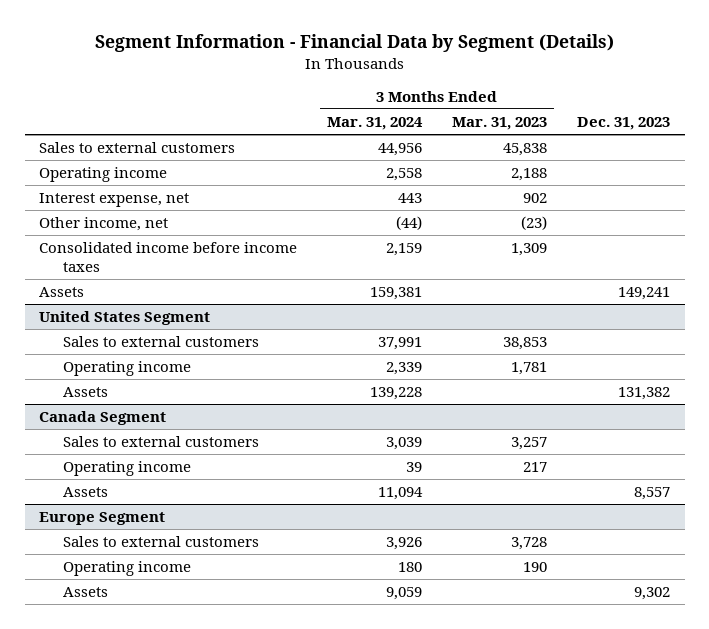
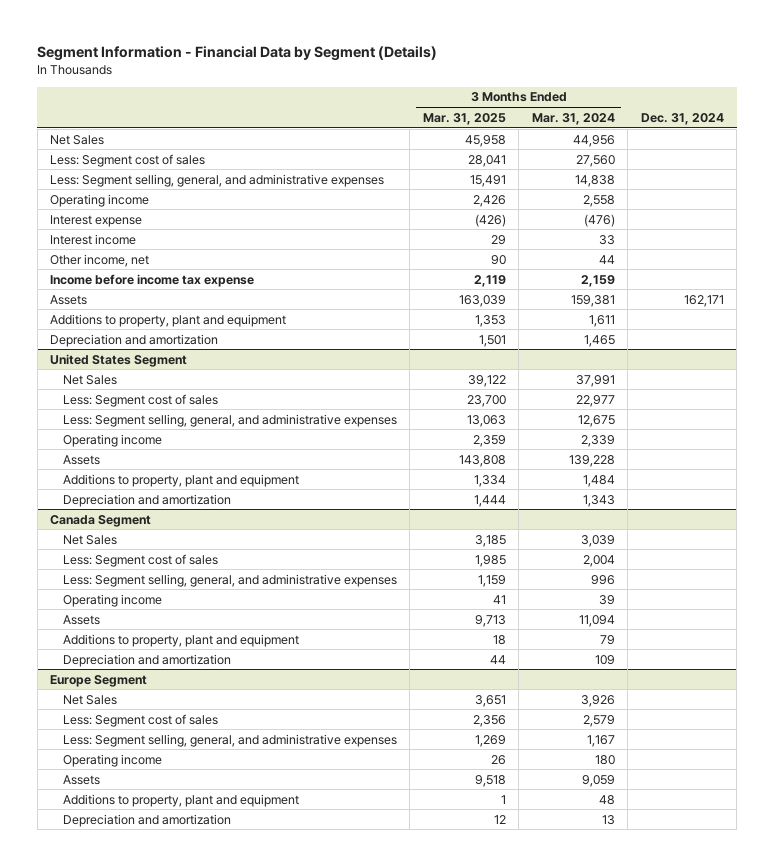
- | 3 Months Ended Mar. 31, 2024 | 3 Months Ended Mar. 31, 2023 | Dec. 31, 2023
+ | 3 Months Ended Mar. 31, 2025 | 3 Months Ended Mar. 31, 2024 | Dec. 31, 2024
- Sales to external customers | 44,956 | 45,838 |
+ Net Sales | 45,958 | 44,956 |
+ Less: Segment cost of sales | 28,041 | 27,560 |
+ Less: Segment selling, general, and administrative expenses | 15,491 | 14,838 |
- Interest expense, net | 443 | 902 |
- Other income, net | (44) | (23) |
- Consolidated income before income taxes | 2,159 | 1,309 |
+ Interest expense | (426) | (476) |
+ Interest income | 29 | 33 |
+ Other income, net | 90 | 44 |
+ Income before income tax expense | 2,119 | 2,159 |
+ Additions to property, plant and equipment | 1,353 | 1,611 |
+ Depreciation and amortization | 1,501 | 1,465 |
@ United States Segment
- Sales to external customers | 37,991 | 38,853 |
+ Net Sales | 39,122 | 37,991 |
+ Less: Segment cost of sales | 23,700 | 22,977 |
+ Less: Segment selling, general, and administrative expenses | 13,063 | 12,675 |
+ Additions to property, plant and equipment | 1,334 | 1,484 |
+ Depreciation and amortization | 1,444 | 1,343 |
@ Canada Segment
- Sales to external customers | 3,039 | 3,257 |
+ Net Sales | 3,185 | 3,039 |
+ Less: Segment cost of sales | 1,985 | 2,004 |
+ Less: Segment selling, general, and administrative expenses | 1,159 | 996 |
+ Additions to property, plant and equipment | 18 | 79 |
+ Depreciation and amortization | 44 | 109 |
@ Europe Segment
- Sales to external customers | 3,926 | 3,728 |
+ Net Sales | 3,651 | 3,926 |
+ Less: Segment cost of sales | 2,356 | 2,579 |
+ Less: Segment selling, general, and administrative expenses | 1,269 | 1,167 |
+ Additions to property, plant and equipment | 1 | 48 |
+ Depreciation and amortization | 12 | 13 |

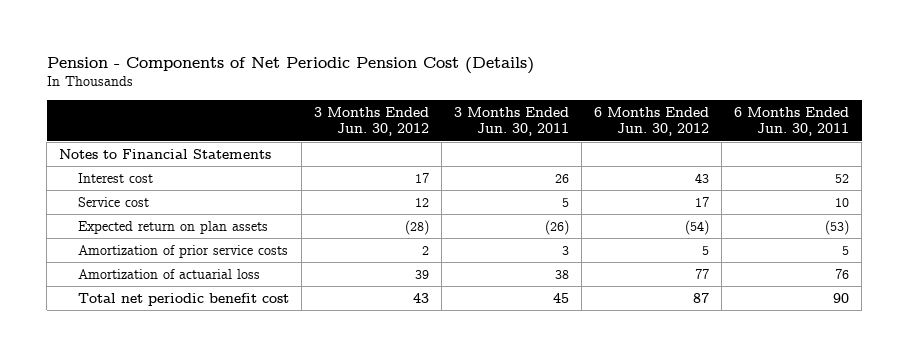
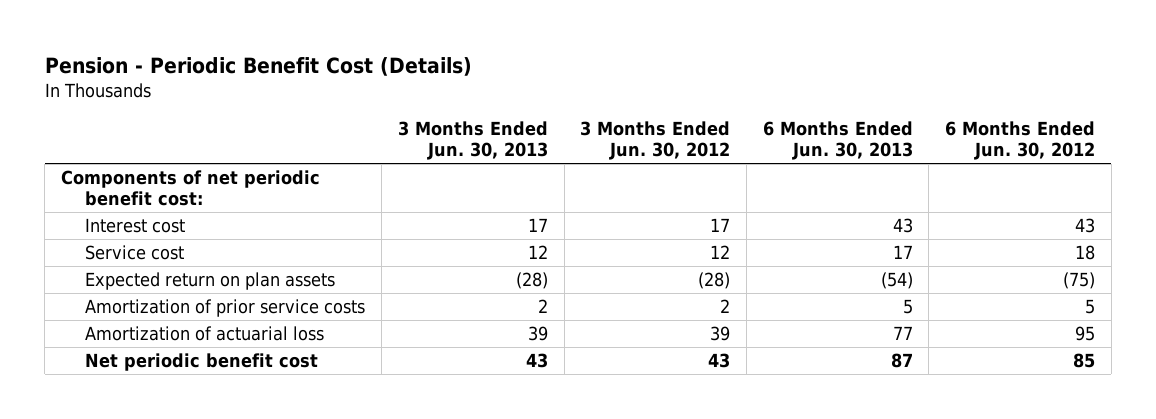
- Pension - Components of Net Periodic Pension Cost (Details)
+ Pension - Periodic Benefit Cost (Details)
- | 3 Months Ended Jun. 30, 2012 | 3 Months Ended Jun. 30, 2011 | 6 Months Ended Jun. 30, 2012 | 6 Months Ended Jun. 30, 2011
+ | 3 Months Ended Jun. 30, 2013 | 3 Months Ended Jun. 30, 2012 | 6 Months Ended Jun. 30, 2013 | 6 Months Ended Jun. 30, 2012
- Notes to Financial Statements
+ Components of net periodic benefit cost:
- Service cost | 12 | 5 | 17 | 10
- Expected return on plan assets | (28) | (26) | (54) | (53)
+ Service cost | 12 | 12 | 17 | 18
+ Expected return on plan assets | (28) | (28) | (54) | (75)
- Amortization of actuarial loss | 39 | 38 | 77 | 76
- Total net periodic benefit cost | 43 | 45 | 87 | 90
+ Amortization of actuarial loss | 39 | 39 | 77 | 95
+ Net periodic benefit cost | 43 | 43 | 87 | 85

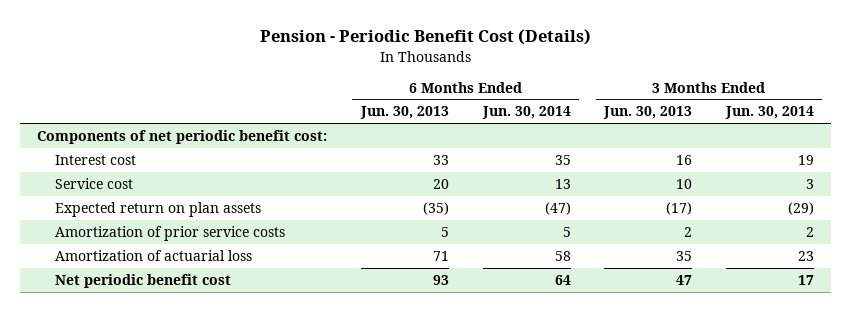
- | 3 Months Ended Jun. 30, 2013 | 3 Months Ended Jun. 30, 2012 | 6 Months Ended Jun. 30, 2013 | 6 Months Ended Jun. 30, 2012
+ | 6 Months Ended Jun. 30, 2013 | 6 Months Ended Jun. 30, 2014 | 3 Months Ended Jun. 30, 2013 | 3 Months Ended Jun. 30, 2014
- Interest cost | 17 | 17 | 43 | 43
- Service cost | 12 | 12 | 17 | 18
- Expected return on plan assets | (28) | (28) | (54) | (75)
+ Interest cost | 33 | 35 | 16 | 19
+ Service cost | 20 | 13 | 10 | 3
+ Expected return on plan assets | (35) | (47) | (17) | (29)
- Amortization of actuarial loss | 39 | 39 | 77 | 95
- Net periodic benefit cost | 43 | 43 | 87 | 85
+ Amortization of actuarial loss | 71 | 58 | 35 | 23
+ Net periodic benefit cost | 93 | 64 | 47 | 17

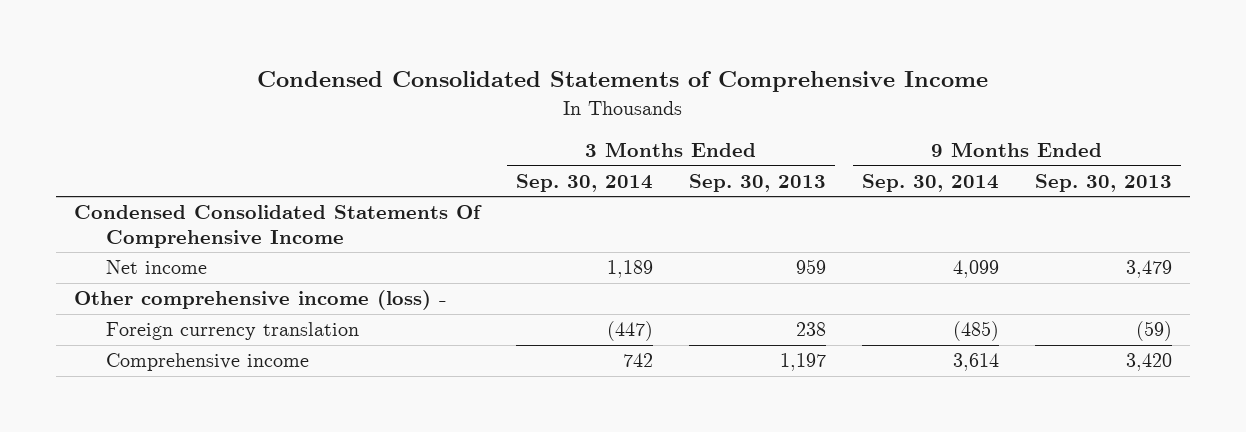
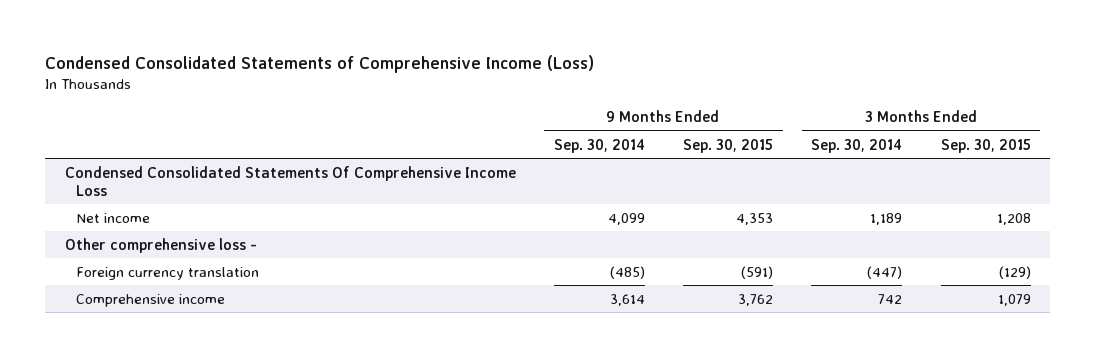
- Condensed Consolidated Statements of Comprehensive Income
+ Condensed Consolidated Statements of Comprehensive Income (Loss)
- | 3 Months Ended Sep. 30, 2014 | 3 Months Ended Sep. 30, 2013 | 9 Months Ended Sep. 30, 2014 | 9 Months Ended Sep. 30, 2013
+ | 9 Months Ended Sep. 30, 2014 | 9 Months Ended Sep. 30, 2015 | 3 Months Ended Sep. 30, 2014 | 3 Months Ended Sep. 30, 2015
- Condensed Consolidated Statements Of Comprehensive Income
+ Condensed Consolidated Statements Of Comprehensive Income Loss
- Other comprehensive income (loss) -
+ Other comprehensive loss -

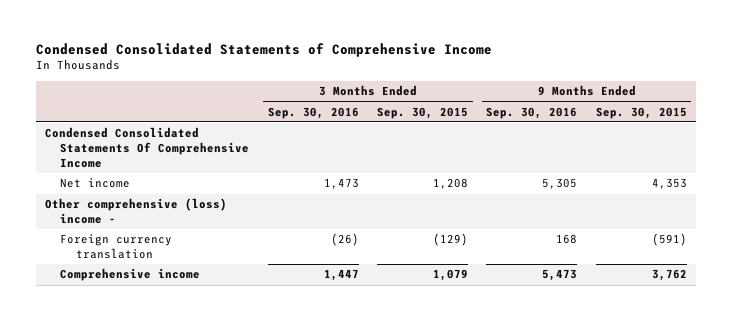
- Condensed Consolidated Statements of Comprehensive Income (Loss)
+ Condensed Consolidated Statements of Comprehensive Income
- | 9 Months Ended Sep. 30, 2014 | 9 Months Ended Sep. 30, 2015 | 3 Months Ended Sep. 30, 2014 | 3 Months Ended Sep. 30, 2015
+ | 3 Months Ended Sep. 30, 2016 | 3 Months Ended Sep. 30, 2015 | 9 Months Ended Sep. 30, 2016 | 9 Months Ended Sep. 30, 2015
- Condensed Consolidated Statements Of Comprehensive Income Loss
+ Condensed Consolidated Statements Of Comprehensive Income
- Other comprehensive loss -
+ Other comprehensive (loss) income -

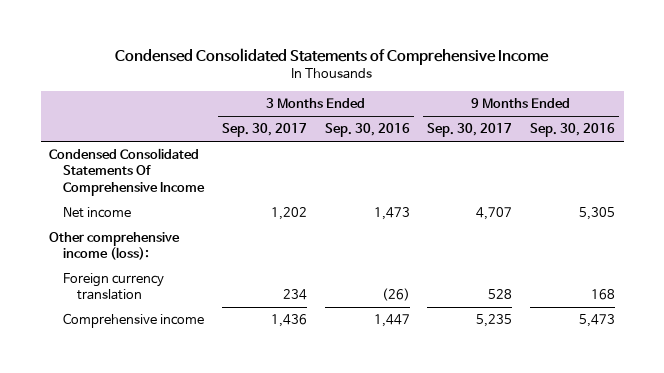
- | 3 Months Ended Sep. 30, 2016 | 3 Months Ended Sep. 30, 2015 | 9 Months Ended Sep. 30, 2016 | 9 Months Ended Sep. 30, 2015
+ | 3 Months Ended Sep. 30, 2017 | 3 Months Ended Sep. 30, 2016 | 9 Months Ended Sep. 30, 2017 | 9 Months Ended Sep. 30, 2016
- Other comprehensive (loss) income -
+ Other comprehensive income (loss):

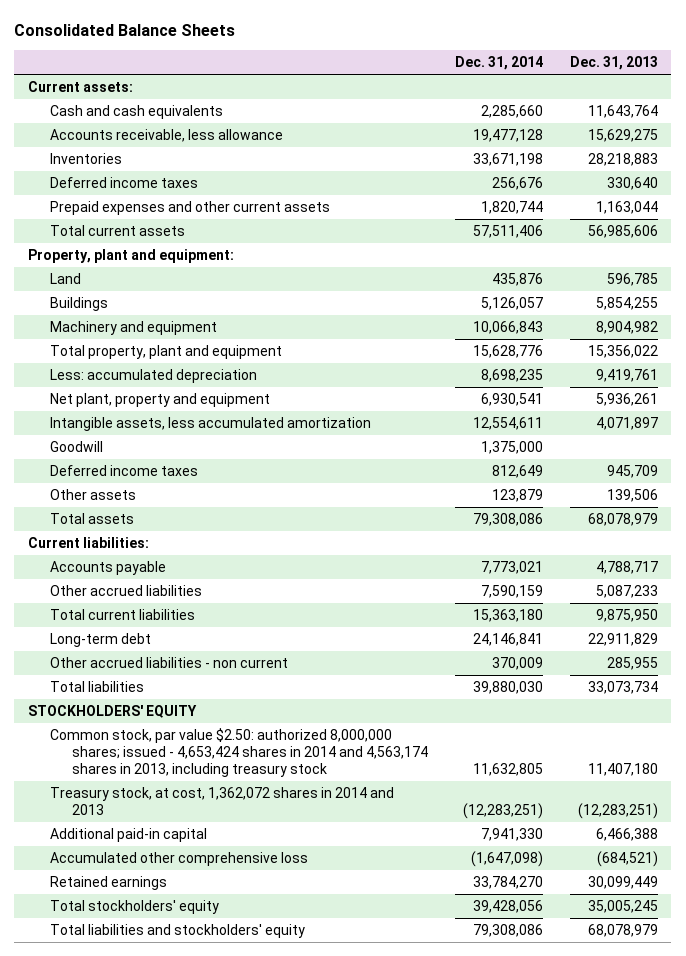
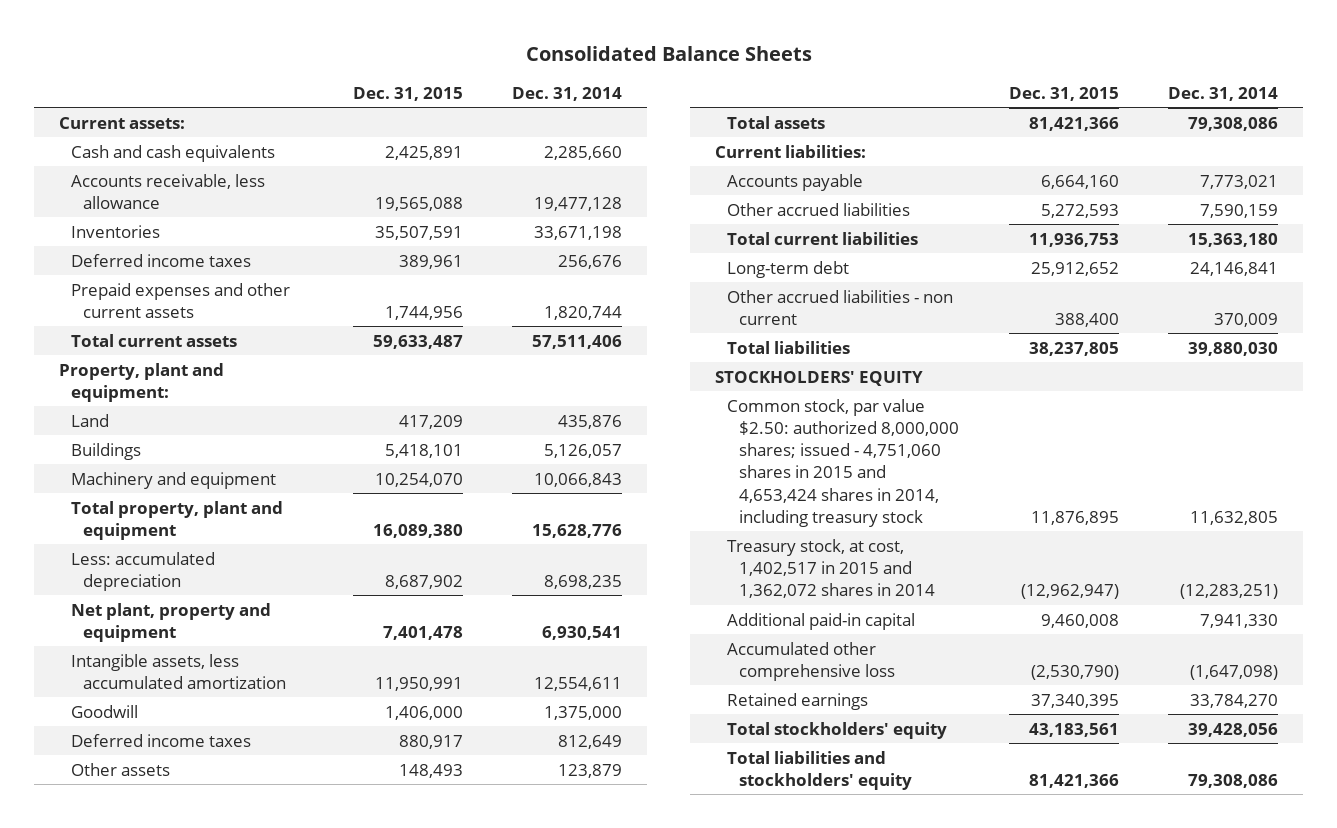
- | Dec. 31, 2014 | Dec. 31, 2013
+ | Dec. 31, 2015 | Dec. 31, 2014
- Common stock, par value $2.50: authorized 8,000,000 shares; issued - 4,653,424 shares in 2014 and 4,563,174 shares in 2013, including treasury stock | 11,632,805 | 11,407,180
- Treasury stock, at cost, 1,362,072 shares in 2014 and 2013 | (12,283,251) | (12,283,251)
+ Common stock, par value $2.50: authorized 8,000,000 shares; issued - 4,751,060 shares in 2015 and 4,653,424 shares in 2014, including treasury stock | 11,876,895 | 11,632,805
+ Treasury stock, at cost, 1,402,517 in 2015 and 1,362,072 shares in 2014 | (12,962,947) | (12,283,251)

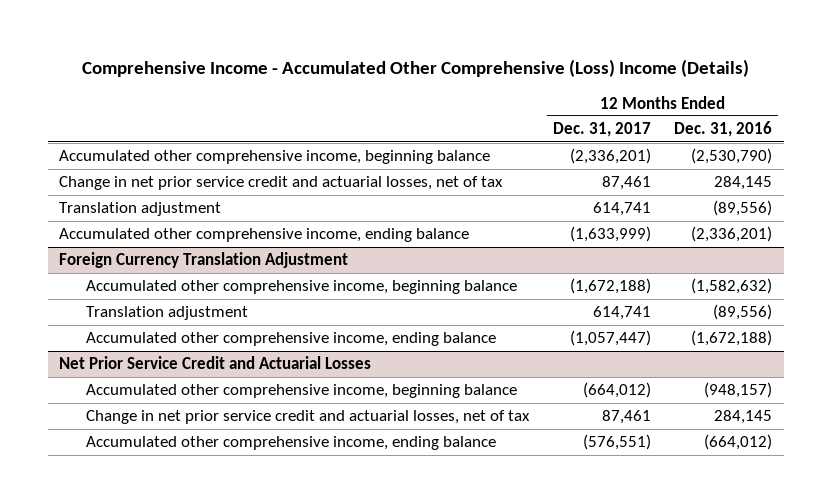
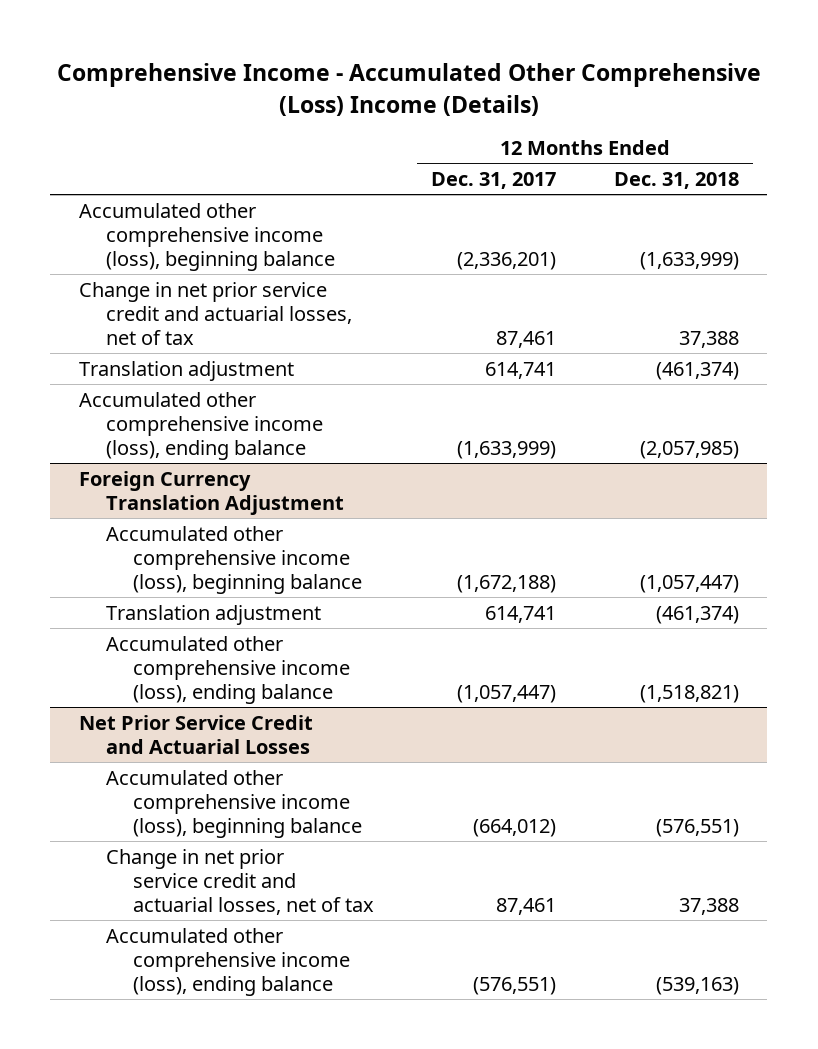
- | 12 Months Ended Dec. 31, 2017 | 12 Months Ended Dec. 31, 2016
+ | 12 Months Ended Dec. 31, 2017 | 12 Months Ended Dec. 31, 2018
- Accumulated other comprehensive income, beginning balance | (2,336,201) | (2,530,790)
+ Accumulated other comprehensive income (loss), beginning balance | (2,336,201) | (1,633,999)
- Accumulated other comprehensive income, ending balance | (1,633,999) | (2,336,201)
+ Accumulated other comprehensive income (loss), ending balance | (1,633,999) | (2,057,985)
@ Foreign Currency Translation Adjustment
- Accumulated other comprehensive income, beginning balance | (1,672,188) | (1,582,632)
+ Accumulated other comprehensive income (loss), beginning balance | (1,672,188) | (1,057,447)
- Accumulated other comprehensive income, ending balance | (1,057,447) | (1,672,188)
+ Accumulated other comprehensive income (loss), ending balance | (1,057,447) | (1,518,821)
@ Net Prior Service Credit and Actuarial Losses
- Accumulated other comprehensive income, beginning balance | (664,012) | (948,157)
+ Accumulated other comprehensive income (loss), beginning balance | (664,012) | (576,551)
- Accumulated other comprehensive income, ending balance | (576,551) | (664,012)
+ Accumulated other comprehensive income (loss), ending balance | (576,551) | (539,163)

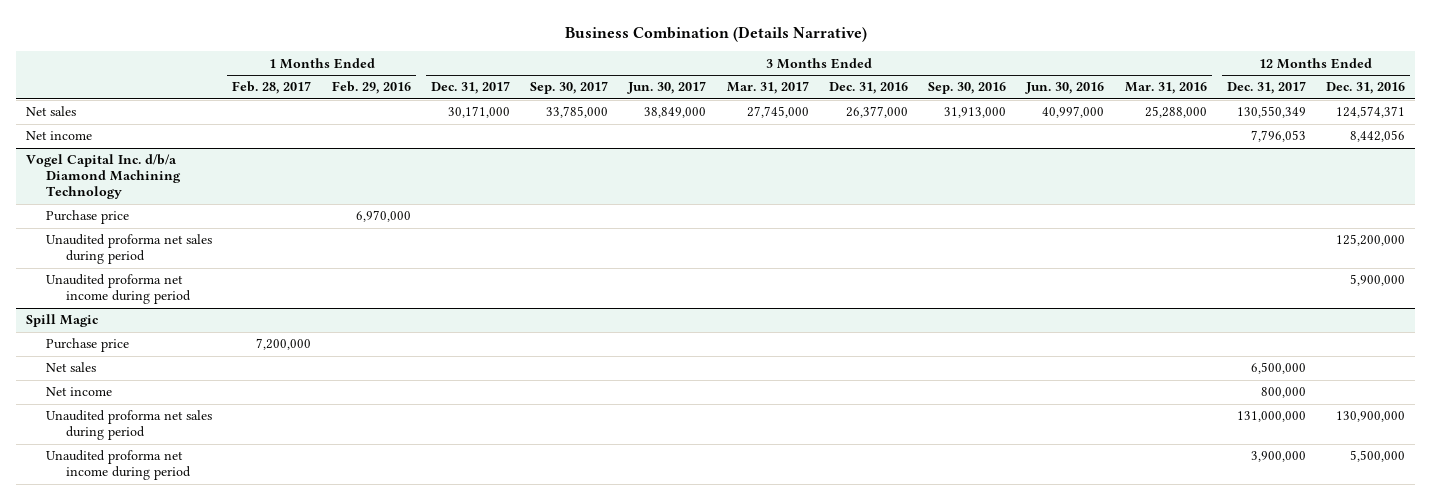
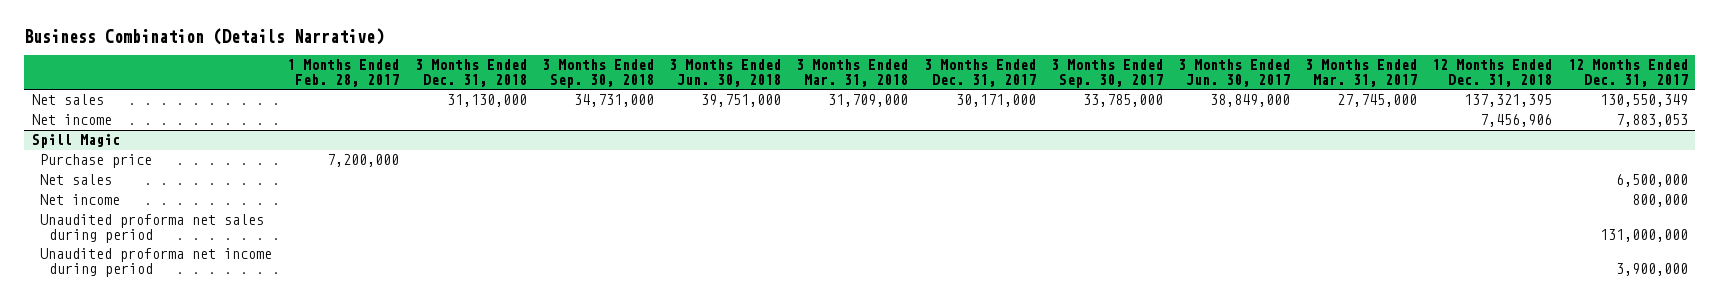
- | 1 Months Ended Feb. 28, 2017 | 1 Months Ended Feb. 29, 2016 | 3 Months Ended Dec. 31, 2017 | 3 Months Ended Sep. 30, 2017 | 3 Months Ended Jun. 30, 2017 | 3 Months Ended Mar. 31, 2017 | 3 Months Ended Dec. 31, 2016 | 3 Months Ended Sep. 30, 2016 | 3 Months Ended Jun. 30, 2016 | 3 Months Ended Mar. 31, 2016 | 12 Months Ended Dec. 31, 2017 | 12 Months Ended Dec. 31, 2016
+ | 1 Months Ended Feb. 28, 2017 | 3 Months Ended Dec. 31, 2018 | 3 Months Ended Sep. 30, 2018 | 3 Months Ended Jun. 30, 2018 | 3 Months Ended Mar. 31, 2018 | 3 Months Ended Dec. 31, 2017 | 3 Months Ended Sep. 30, 2017 | 3 Months Ended Jun. 30, 2017 | 3 Months Ended Mar. 31, 2017 | 12 Months Ended Dec. 31, 2018 | 12 Months Ended Dec. 31, 2017
- Net income | | | | | | | | | | | 7,796,053 | 8,442,056
- Vogel Capital Inc. d/b/a Diamond Machining Technology
- Purchase price | | 6,970,000 | | | | | | | | | |
- Unaudited proforma net sales during period | | | | | | | | | | | | 125,200,000
- Unaudited proforma net income during period | | | | | | | | | | | | 5,900,000
+ Net income | | | | | | | | | | 7,456,906 | 7,883,053

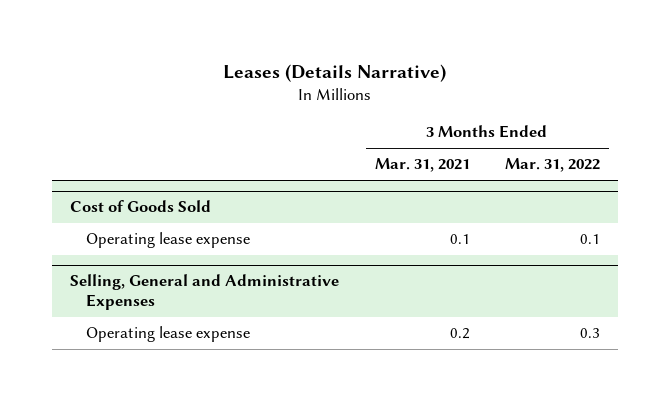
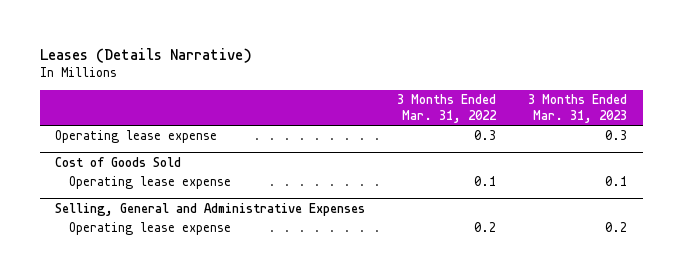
- | 3 Months Ended Mar. 31, 2021 | 3 Months Ended Mar. 31, 2022
+ | 3 Months Ended Mar. 31, 2022 | 3 Months Ended Mar. 31, 2023
+ Operating lease expense | 0.3 | 0.3
@ Selling, General and Administrative Expenses
- Operating lease expense | 0.2 | 0.3
+ Operating lease expense | 0.2 | 0.2

